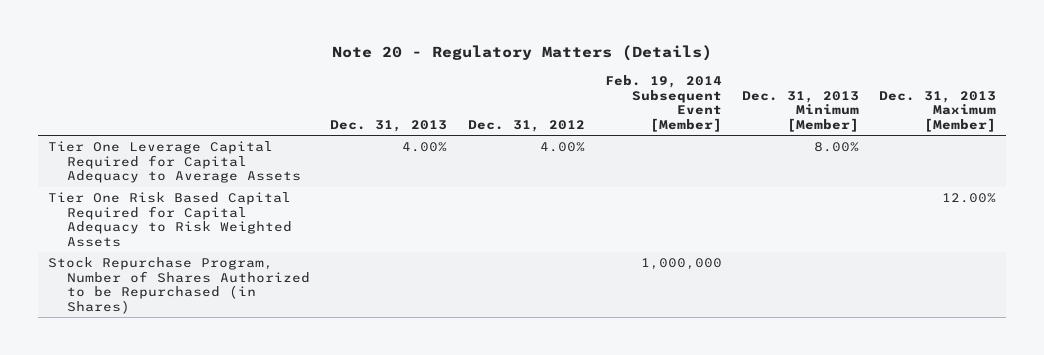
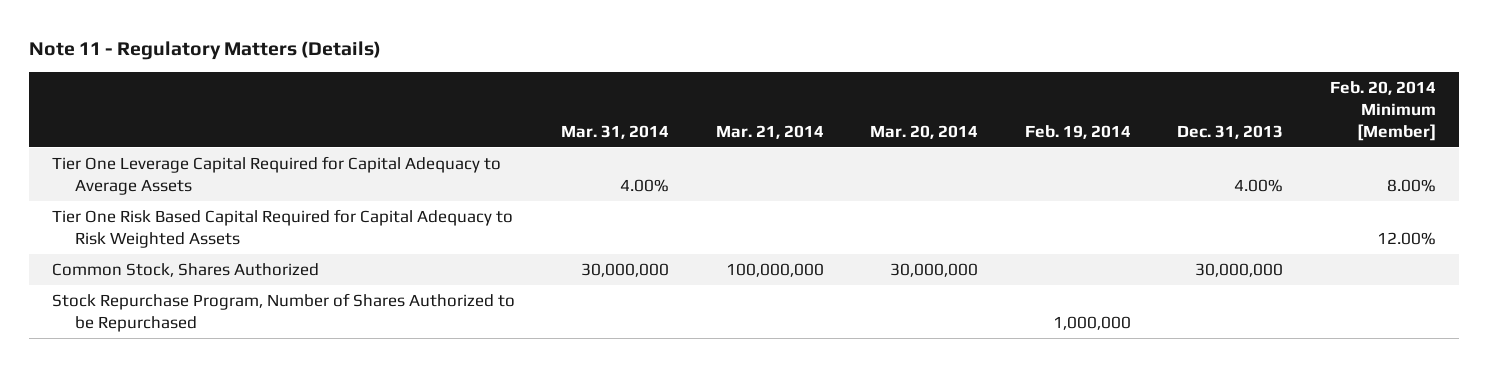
- Note 20 - Regulatory Matters (Details)
+ Note 11 - Regulatory Matters (Details)
- | Dec. 31, 2013 | Dec. 31, 2012 | Feb. 19, 2014 Subsequent Event [Member] | Dec. 31, 2013 Minimum [Member] | Dec. 31, 2013 Maximum [Member]
+ | Mar. 31, 2014 | Mar. 21, 2014 | Mar. 20, 2014 | Feb. 19, 2014 | Dec. 31, 2013 | Feb. 20, 2014 Minimum [Member]
- Stock Repurchase Program, Number of Shares Authorized to be Repurchased (in Shares) | | | 1,000,000 | |
+ Common Stock, Shares Authorized | 30,000,000 | 100,000,000 | 30,000,000 | | 30,000,000 |
+ Stock Repurchase Program, Number of Shares Authorized to be Repurchased | | | | 1,000,000 | |

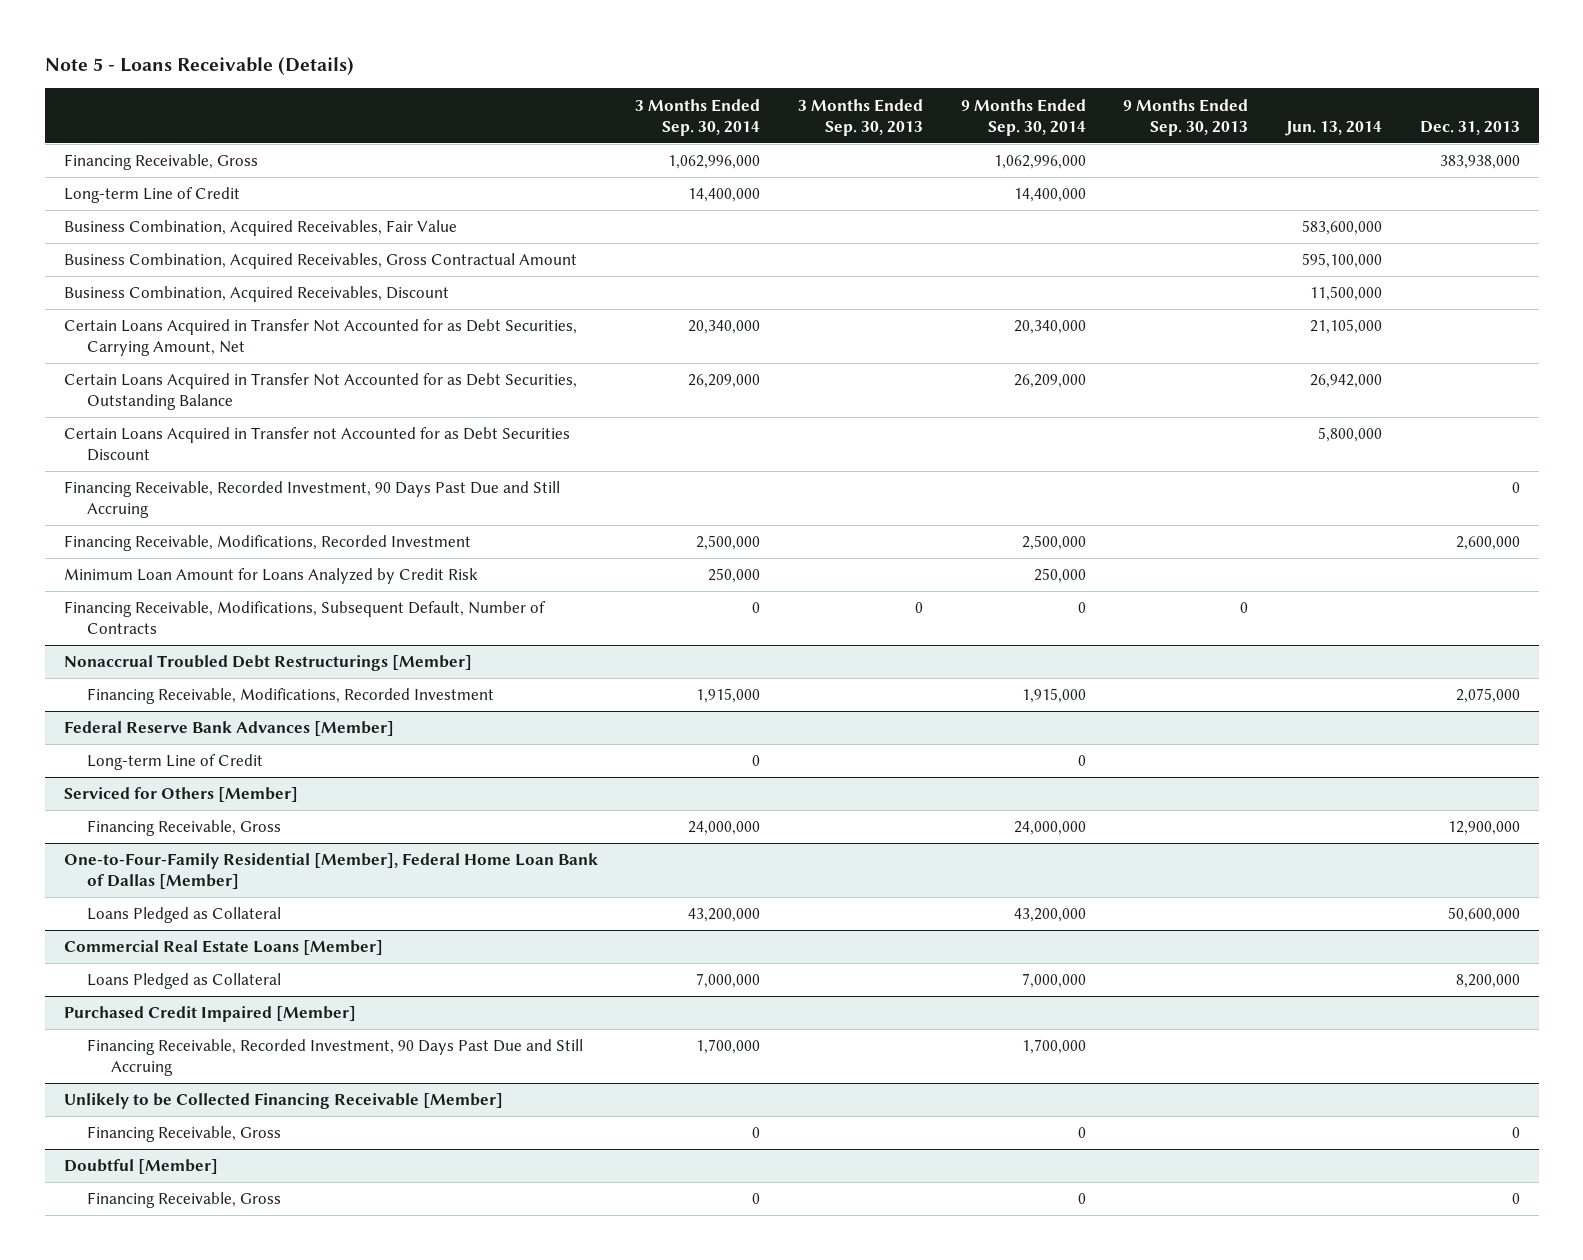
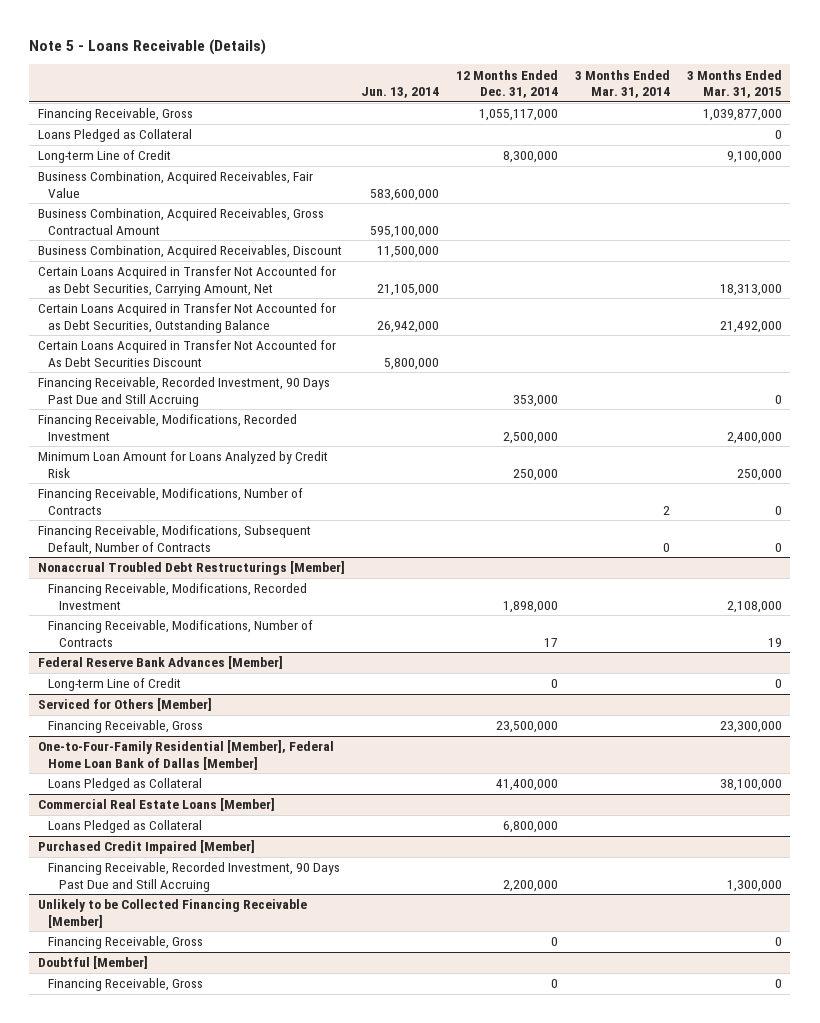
- | 3 Months Ended Sep. 30, 2014 | 3 Months Ended Sep. 30, 2013 | 9 Months Ended Sep. 30, 2014 | 9 Months Ended Sep. 30, 2013 | Jun. 13, 2014 | Dec. 31, 2013
+ | Jun. 13, 2014 | 12 Months Ended Dec. 31, 2014 | 3 Months Ended Mar. 31, 2014 | 3 Months Ended Mar. 31, 2015
+ Loans Pledged as Collateral | | | | 0
- Certain Loans Acquired in Transfer not Accounted for as Debt Securities Discount | | | | | 5,800,000 |
+ Certain Loans Acquired in Transfer Not Accounted for As Debt Securities Discount | 5,800,000 | | |
+ Financing Receivable, Modifications, Number of Contracts | | | 2 | 0
@ Nonaccrual Troubled Debt Restructurings [Member]
+ Financing Receivable, Modifications, Number of Contracts | | 17 | | 19

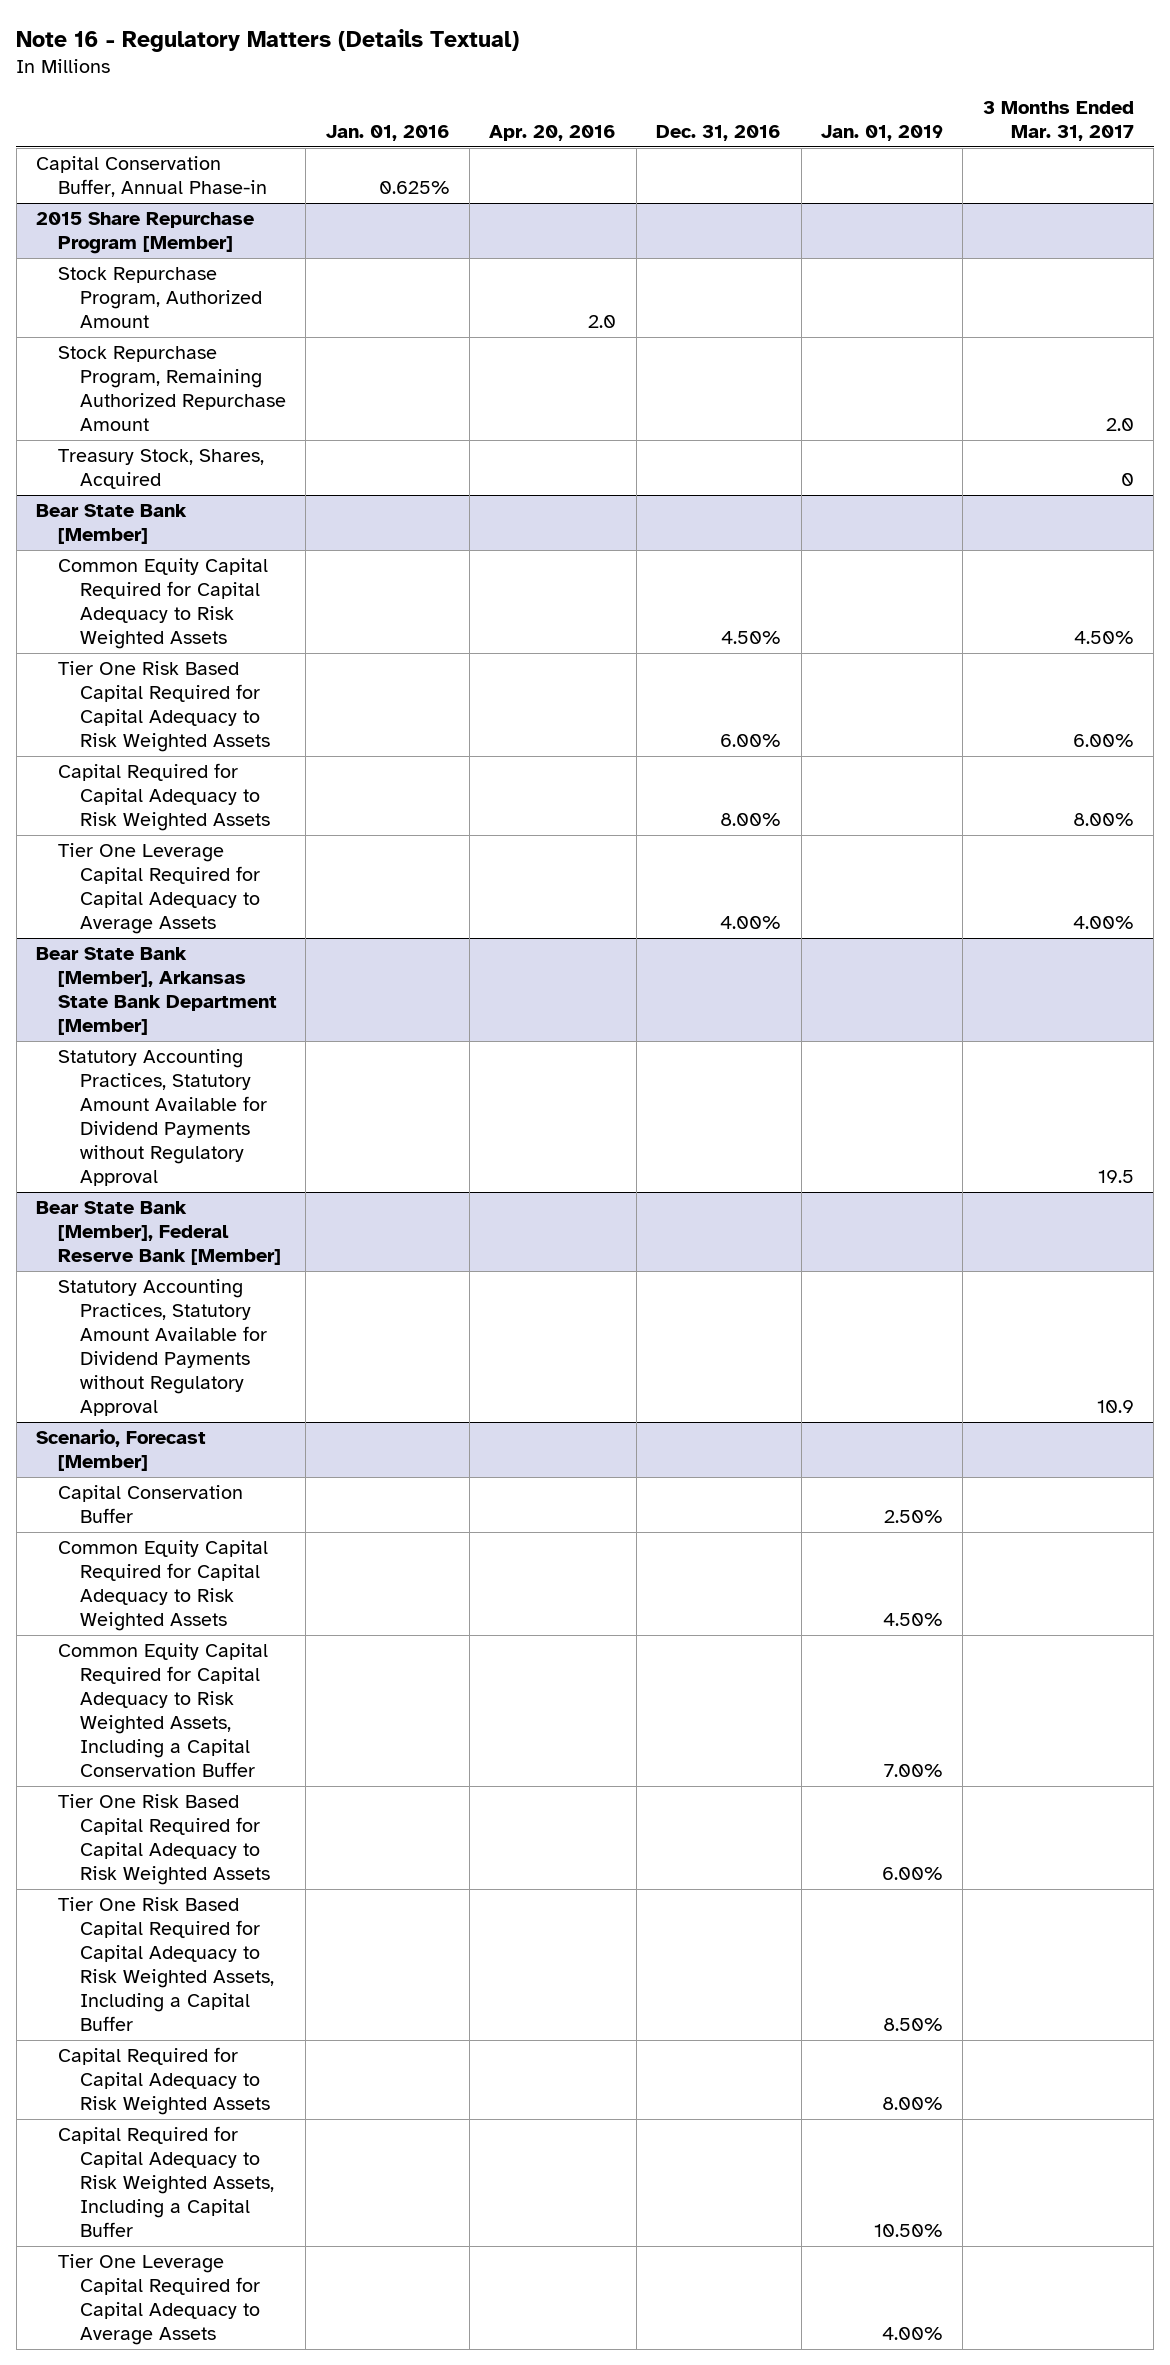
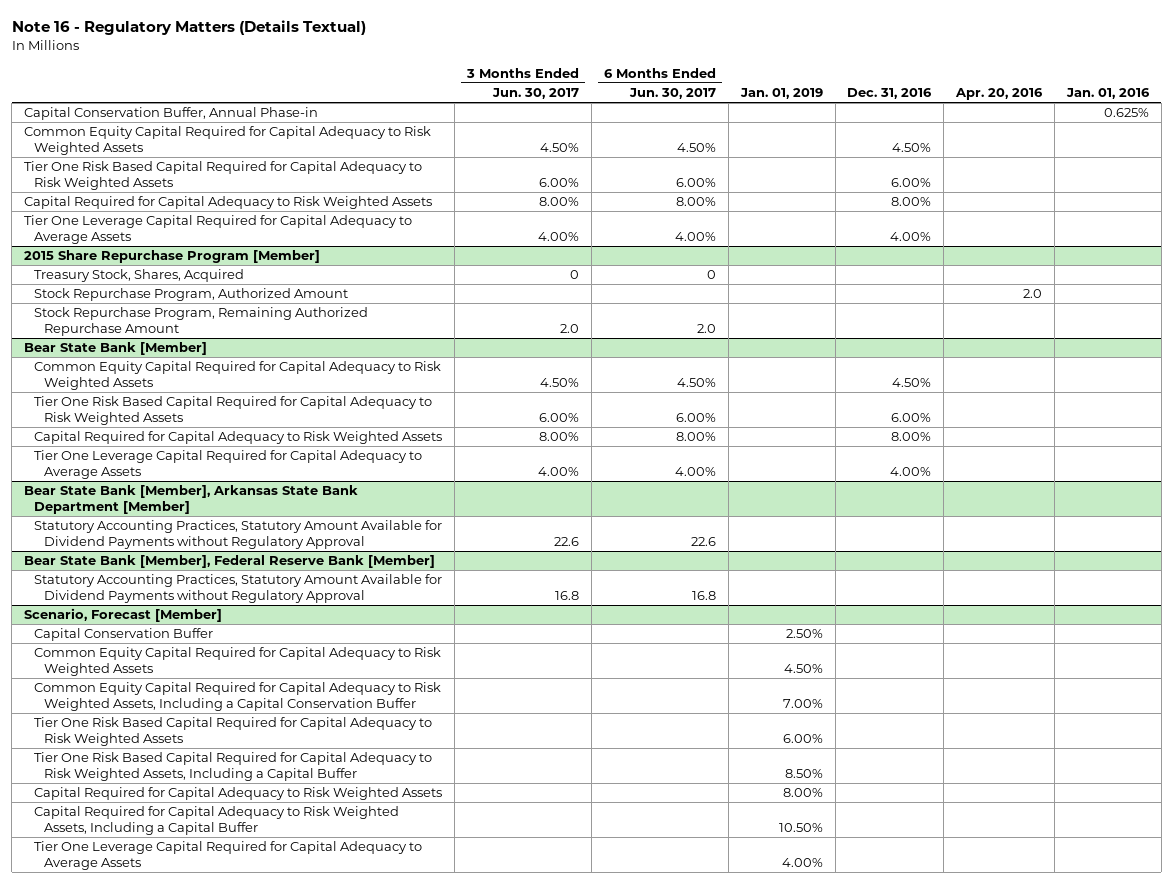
- | Jan. 01, 2016 | Apr. 20, 2016 | Dec. 31, 2016 | Jan. 01, 2019 | 3 Months Ended Mar. 31, 2017
+ | 3 Months Ended Jun. 30, 2017 | 6 Months Ended Jun. 30, 2017 | Jan. 01, 2019 | Dec. 31, 2016 | Apr. 20, 2016 | Jan. 01, 2016
+ Common Equity Capital Required for Capital Adequacy to Risk Weighted Assets | 4.50% | 4.50% | | 4.50% | |
+ Tier One Risk Based Capital Required for Capital Adequacy to Risk Weighted Assets | 6.00% | 6.00% | | 6.00% | |
+ Capital Required for Capital Adequacy to Risk Weighted Assets | 8.00% | 8.00% | | 8.00% | |
+ Tier One Leverage Capital Required for Capital Adequacy to Average Assets | 4.00% | 4.00% | | 4.00% | |
@ 2015 Share Repurchase Program [Member]
moved up: Treasury Stock, Shares, Acquired | 0 | 0 | | | |

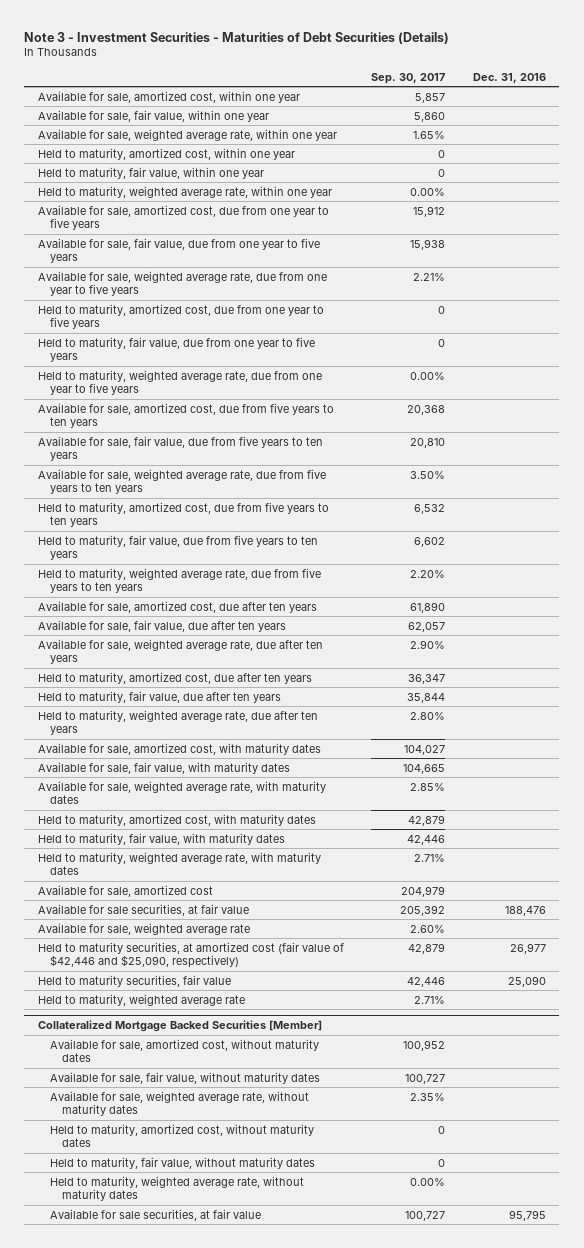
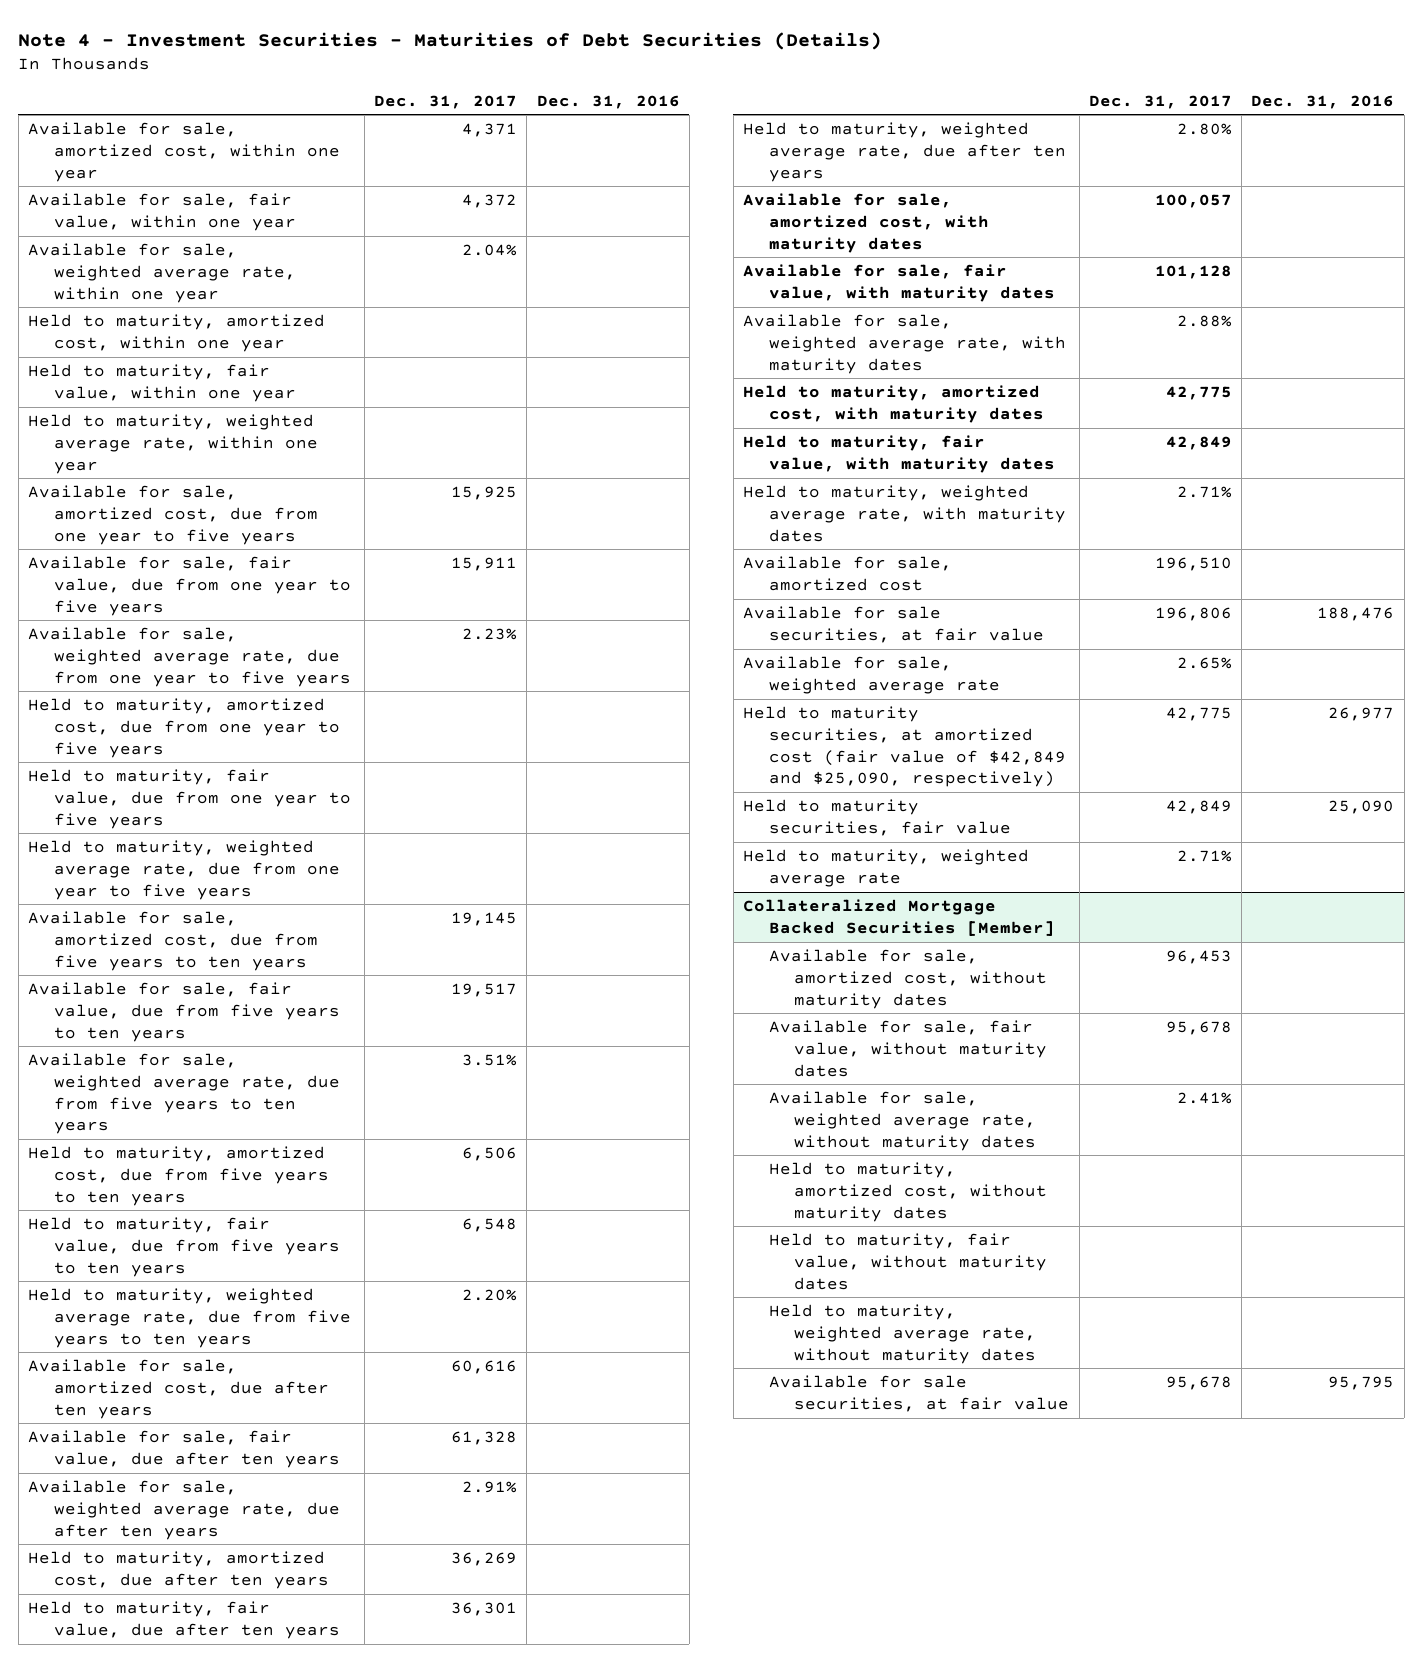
- Note 3 - Investment Securities - Maturities of Debt Securities (Details)
+ Note 4 - Investment Securities - Maturities of Debt Securities (Details)
- | Sep. 30, 2017 | Dec. 31, 2016
+ | Dec. 31, 2017 | Dec. 31, 2016
- Held to maturity securities, at amortized cost (fair value of $42,446 and $25,090, respectively) | 42,879 | 26,977
+ Held to maturity securities, at amortized cost (fair value of $42,849 and $25,090, respectively) | 42,775 | 26,977

